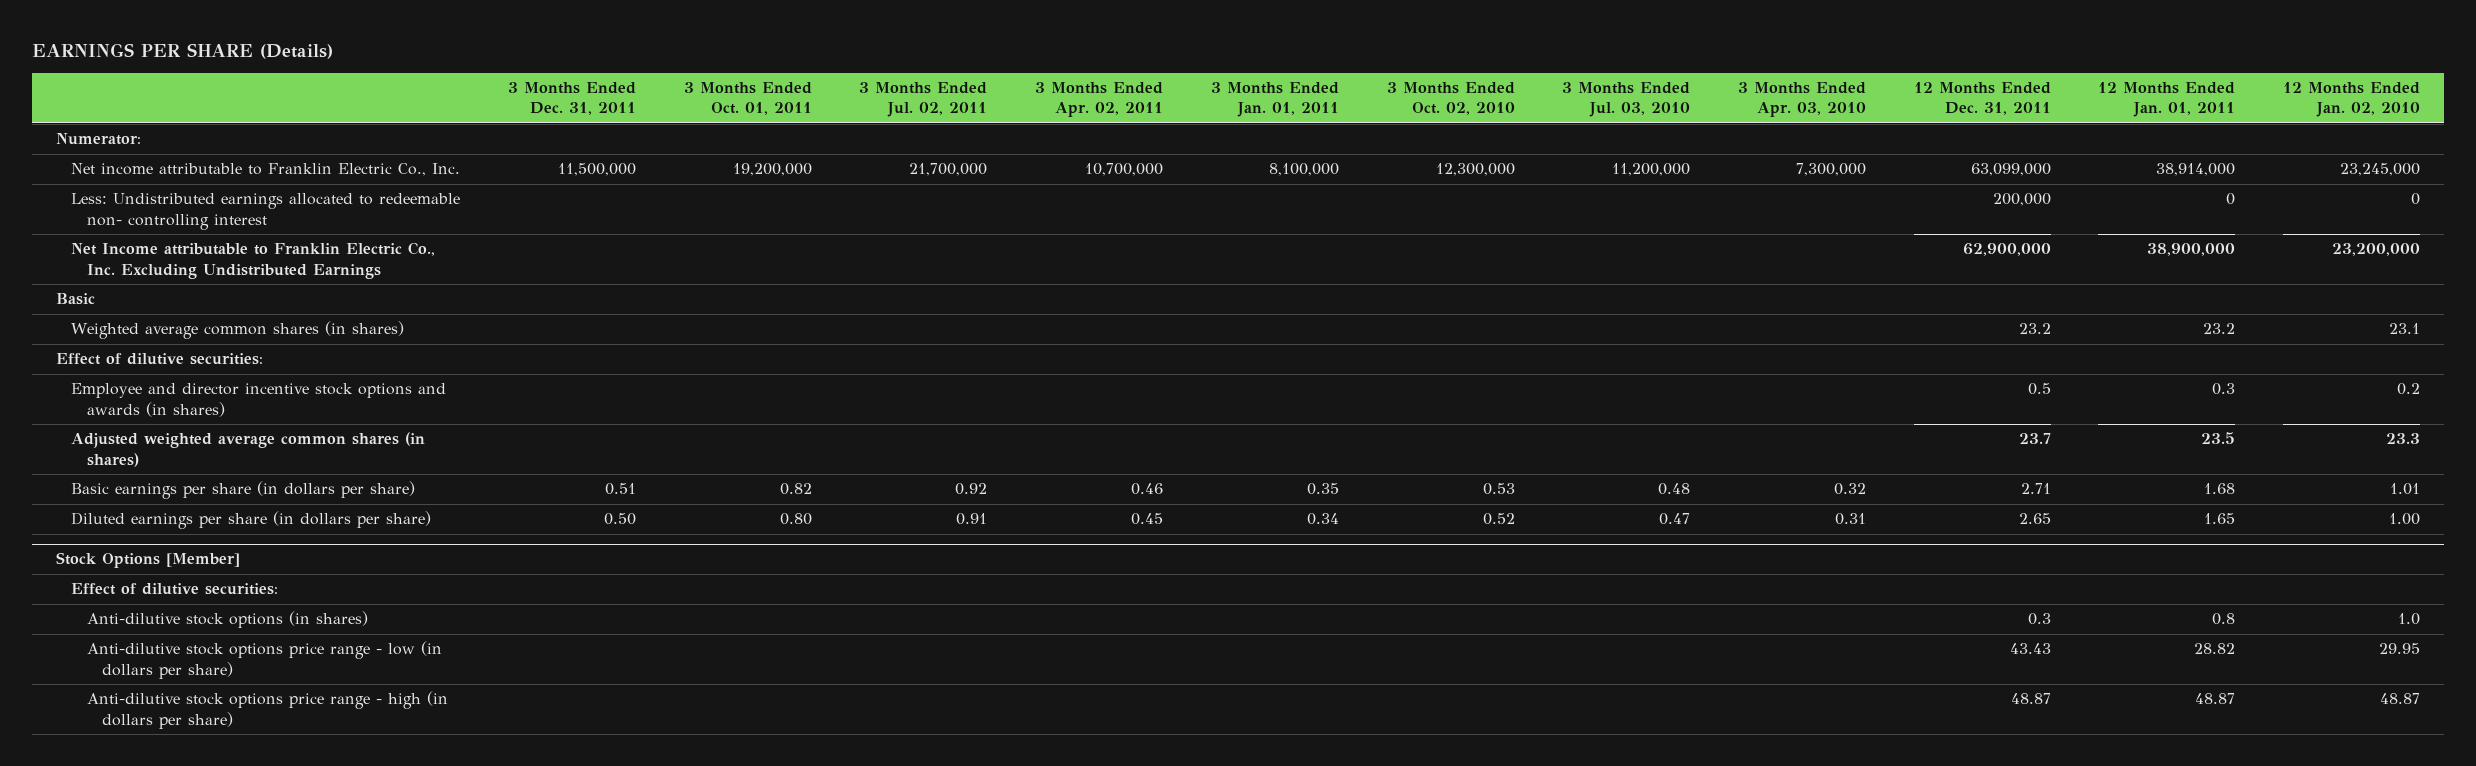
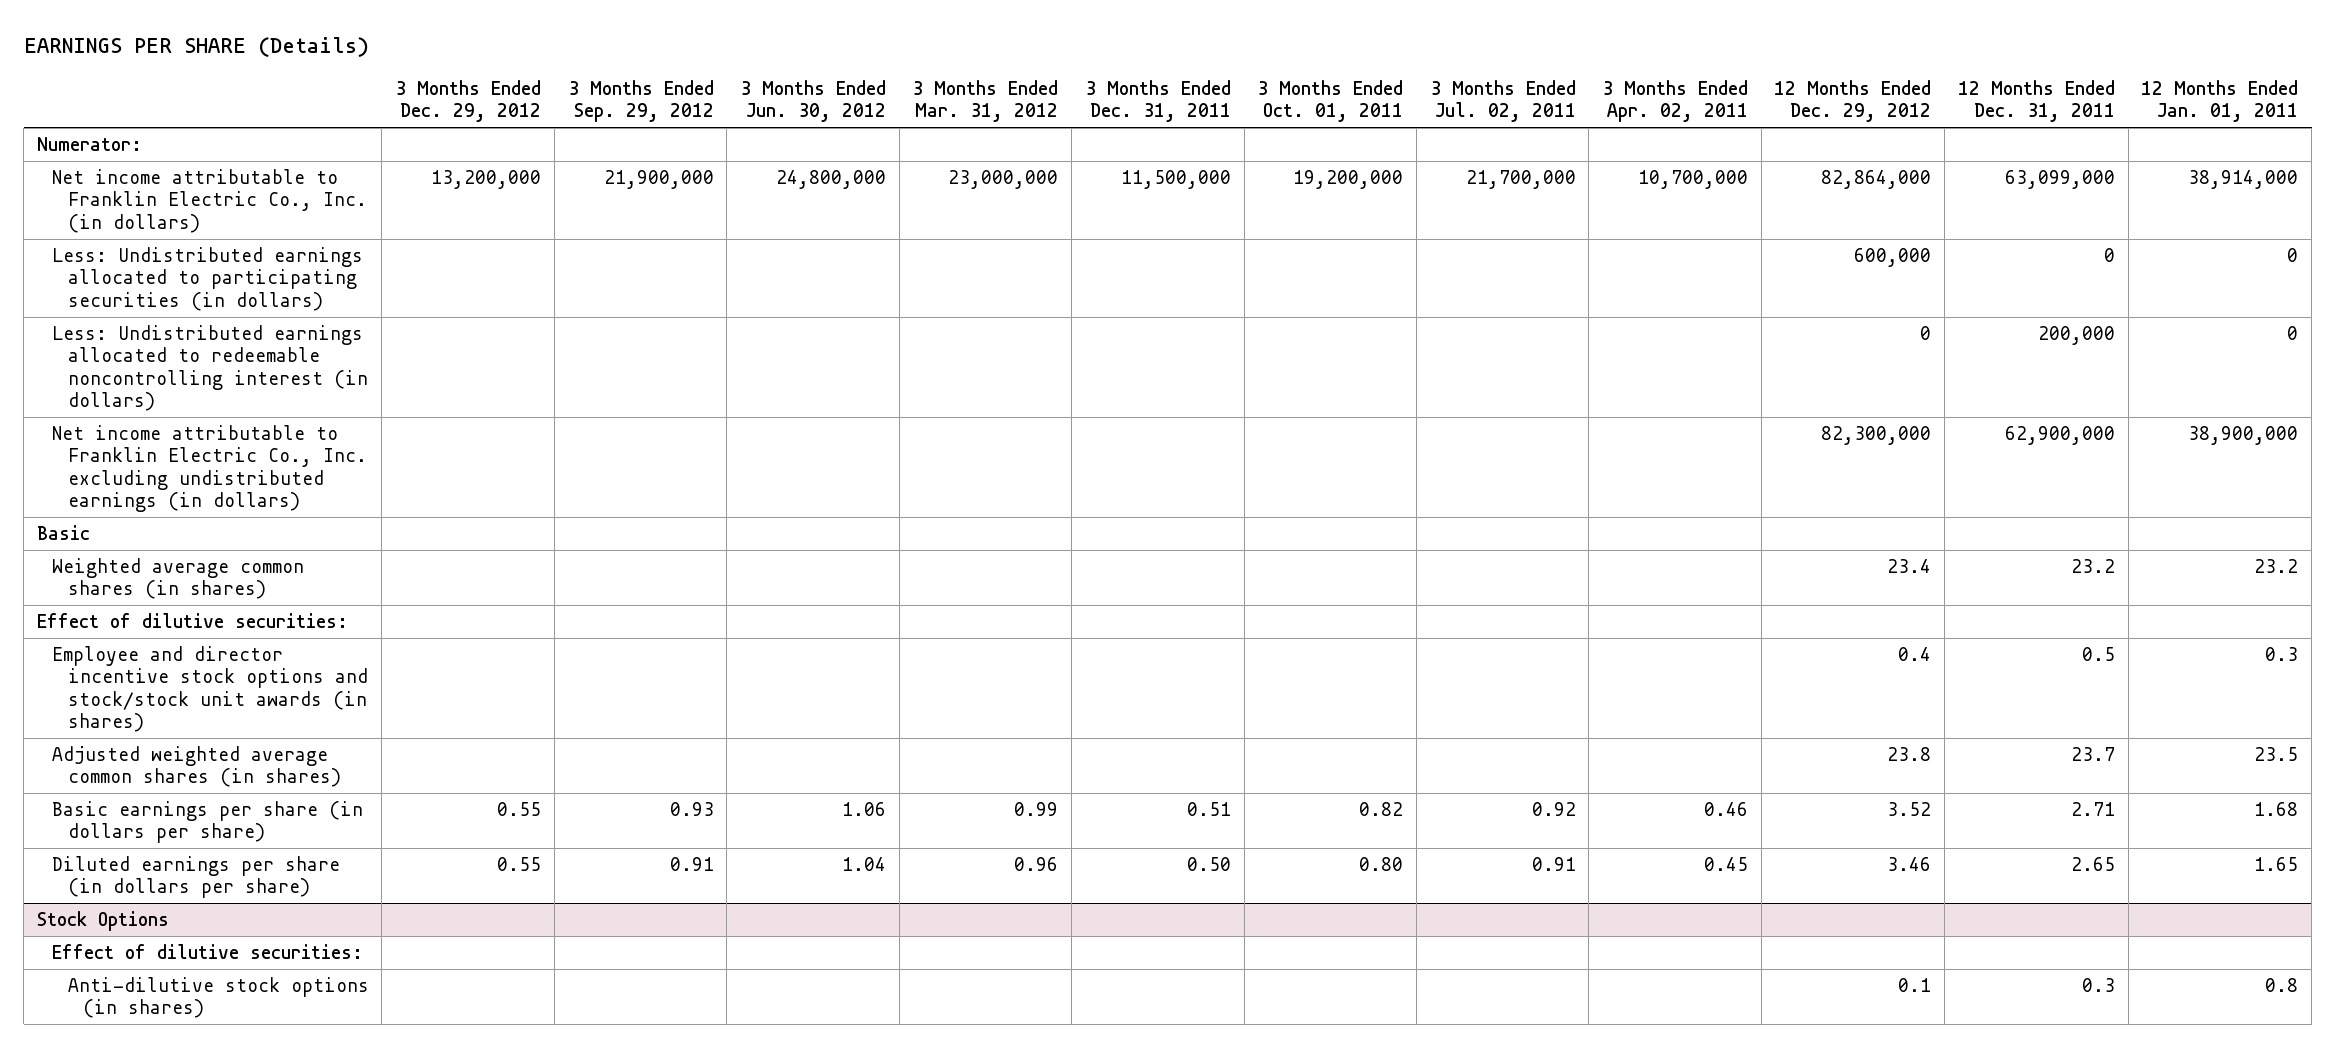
- | 3 Months Ended Dec. 31, 2011 | 3 Months Ended Oct. 01, 2011 | 3 Months Ended Jul. 02, 2011 | 3 Months Ended Apr. 02, 2011 | 3 Months Ended Jan. 01, 2011 | 3 Months Ended Oct. 02, 2010 | 3 Months Ended Jul. 03, 2010 | 3 Months Ended Apr. 03, 2010 | 12 Months Ended Dec. 31, 2011 | 12 Months Ended Jan. 01, 2011 | 12 Months Ended Jan. 02, 2010
+ | 3 Months Ended Dec. 29, 2012 | 3 Months Ended Sep. 29, 2012 | 3 Months Ended Jun. 30, 2012 | 3 Months Ended Mar. 31, 2012 | 3 Months Ended Dec. 31, 2011 | 3 Months Ended Oct. 01, 2011 | 3 Months Ended Jul. 02, 2011 | 3 Months Ended Apr. 02, 2011 | 12 Months Ended Dec. 29, 2012 | 12 Months Ended Dec. 31, 2011 | 12 Months Ended Jan. 01, 2011
- Net income attributable to Franklin Electric Co., Inc. | 11,500,000 | 19,200,000 | 21,700,000 | 10,700,000 | 8,100,000 | 12,300,000 | 11,200,000 | 7,300,000 | 63,099,000 | 38,914,000 | 23,245,000
- Less: Undistributed earnings allocated to redeemable non- controlling interest | | | | | | | | | 200,000 | 0 | 0
- Net Income attributable to Franklin Electric Co., Inc. Excluding Undistributed Earnings | | | | | | | | | 62,900,000 | 38,900,000 | 23,200,000
+ Net income attributable to Franklin Electric Co., Inc. (in dollars) | 13,200,000 | 21,900,000 | 24,800,000 | 23,000,000 | 11,500,000 | 19,200,000 | 21,700,000 | 10,700,000 | 82,864,000 | 63,099,000 | 38,914,000
+ Less: Undistributed earnings allocated to participating securities (in dollars) | | | | | | | | | 600,000 | 0 | 0
+ Less: Undistributed earnings allocated to redeemable noncontrolling interest (in dollars) | | | | | | | | | 0 | 200,000 | 0
+ Net income attributable to Franklin Electric Co., Inc. excluding undistributed earnings (in dollars) | | | | | | | | | 82,300,000 | 62,900,000 | 38,900,000
- Employee and director incentive stock options and awards (in shares) | | | | | | | | | 0.5 | 0.3 | 0.2
+ Employee and director incentive stock options and stock/stock unit awards (in shares) | | | | | | | | | 0.4 | 0.5 | 0.3
- Stock Options [Member]
+ Stock Options
- Anti-dilutive stock options price range - low (in dollars per share) | | | | | | | | | 43.43 | 28.82 | 29.95
- Anti-dilutive stock options price range - high (in dollars per share) | | | | | | | | | 48.87 | 48.87 | 48.87

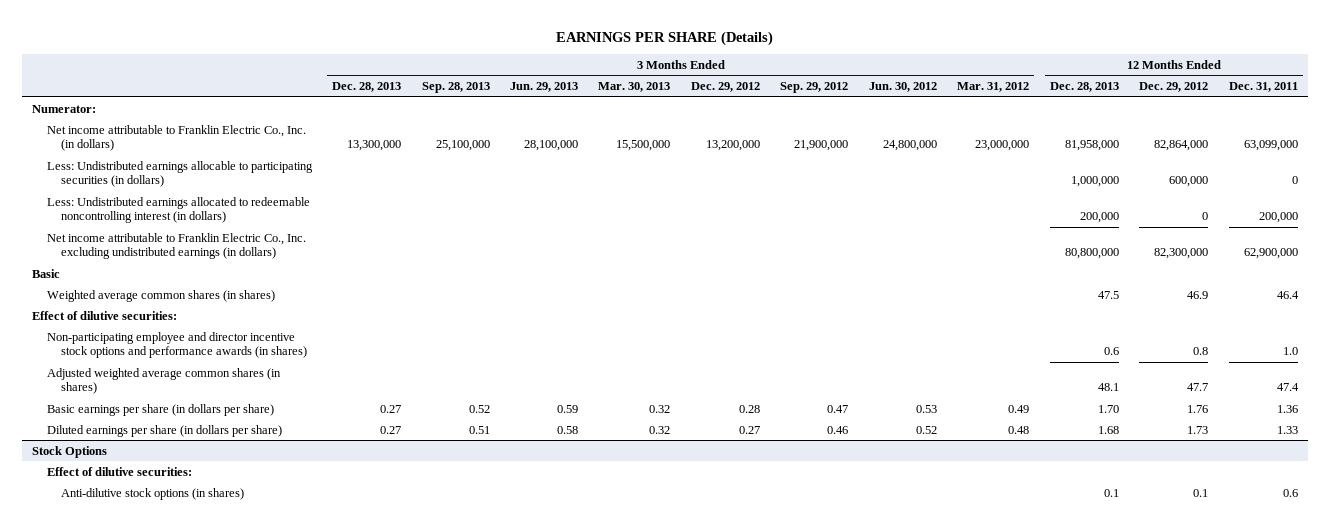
- | 3 Months Ended Dec. 29, 2012 | 3 Months Ended Sep. 29, 2012 | 3 Months Ended Jun. 30, 2012 | 3 Months Ended Mar. 31, 2012 | 3 Months Ended Dec. 31, 2011 | 3 Months Ended Oct. 01, 2011 | 3 Months Ended Jul. 02, 2011 | 3 Months Ended Apr. 02, 2011 | 12 Months Ended Dec. 29, 2012 | 12 Months Ended Dec. 31, 2011 | 12 Months Ended Jan. 01, 2011
+ | 3 Months Ended Dec. 28, 2013 | 3 Months Ended Sep. 28, 2013 | 3 Months Ended Jun. 29, 2013 | 3 Months Ended Mar. 30, 2013 | 3 Months Ended Dec. 29, 2012 | 3 Months Ended Sep. 29, 2012 | 3 Months Ended Jun. 30, 2012 | 3 Months Ended Mar. 31, 2012 | 12 Months Ended Dec. 28, 2013 | 12 Months Ended Dec. 29, 2012 | 12 Months Ended Dec. 31, 2011
- Less: Undistributed earnings allocated to participating securities (in dollars) | | | | | | | | | 600,000 | 0 | 0
+ Less: Undistributed earnings allocable to participating securities (in dollars) | | | | | | | | | 1,000,000 | 600,000 | 0
- Weighted average common shares (in shares) | | | | | | | | | 23.4 | 23.2 | 23.2
+ Weighted average common shares (in shares) | | | | | | | | | 47.5 | 46.9 | 46.4
- Employee and director incentive stock options and stock/stock unit awards (in shares) | | | | | | | | | 0.4 | 0.5 | 0.3
- Adjusted weighted average common shares (in shares) | | | | | | | | | 23.8 | 23.7 | 23.5
- Basic earnings per share (in dollars per share) | 0.55 | 0.93 | 1.06 | 0.99 | 0.51 | 0.82 | 0.92 | 0.46 | 3.52 | 2.71 | 1.68
- Diluted earnings per share (in dollars per share) | 0.55 | 0.91 | 1.04 | 0.96 | 0.50 | 0.80 | 0.91 | 0.45 | 3.46 | 2.65 | 1.65
+ Non-participating employee and director incentive stock options and performance awards (in shares) | | | | | | | | | 0.6 | 0.8 | 1.0
+ Adjusted weighted average common shares (in shares) | | | | | | | | | 48.1 | 47.7 | 47.4
+ Basic earnings per share (in dollars per share) | 0.27 | 0.52 | 0.59 | 0.32 | 0.28 | 0.47 | 0.53 | 0.49 | 1.70 | 1.76 | 1.36
+ Diluted earnings per share (in dollars per share) | 0.27 | 0.51 | 0.58 | 0.32 | 0.27 | 0.46 | 0.52 | 0.48 | 1.68 | 1.73 | 1.33
@ Stock Options
- Anti-dilutive stock options (in shares) | | | | | | | | | 0.1 | 0.3 | 0.8
+ Anti-dilutive stock options (in shares) | | | | | | | | | 0.1 | 0.1 | 0.6

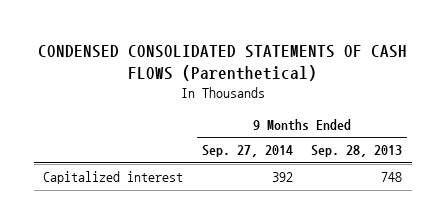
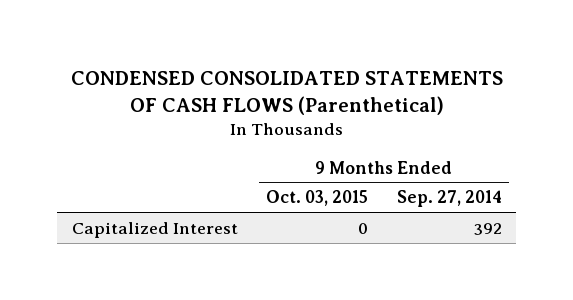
- | 9 Months Ended Sep. 27, 2014 | 9 Months Ended Sep. 28, 2013
+ | 9 Months Ended Oct. 03, 2015 | 9 Months Ended Sep. 27, 2014
- Capitalized interest | 392 | 748
+ Capitalized Interest | 0 | 392

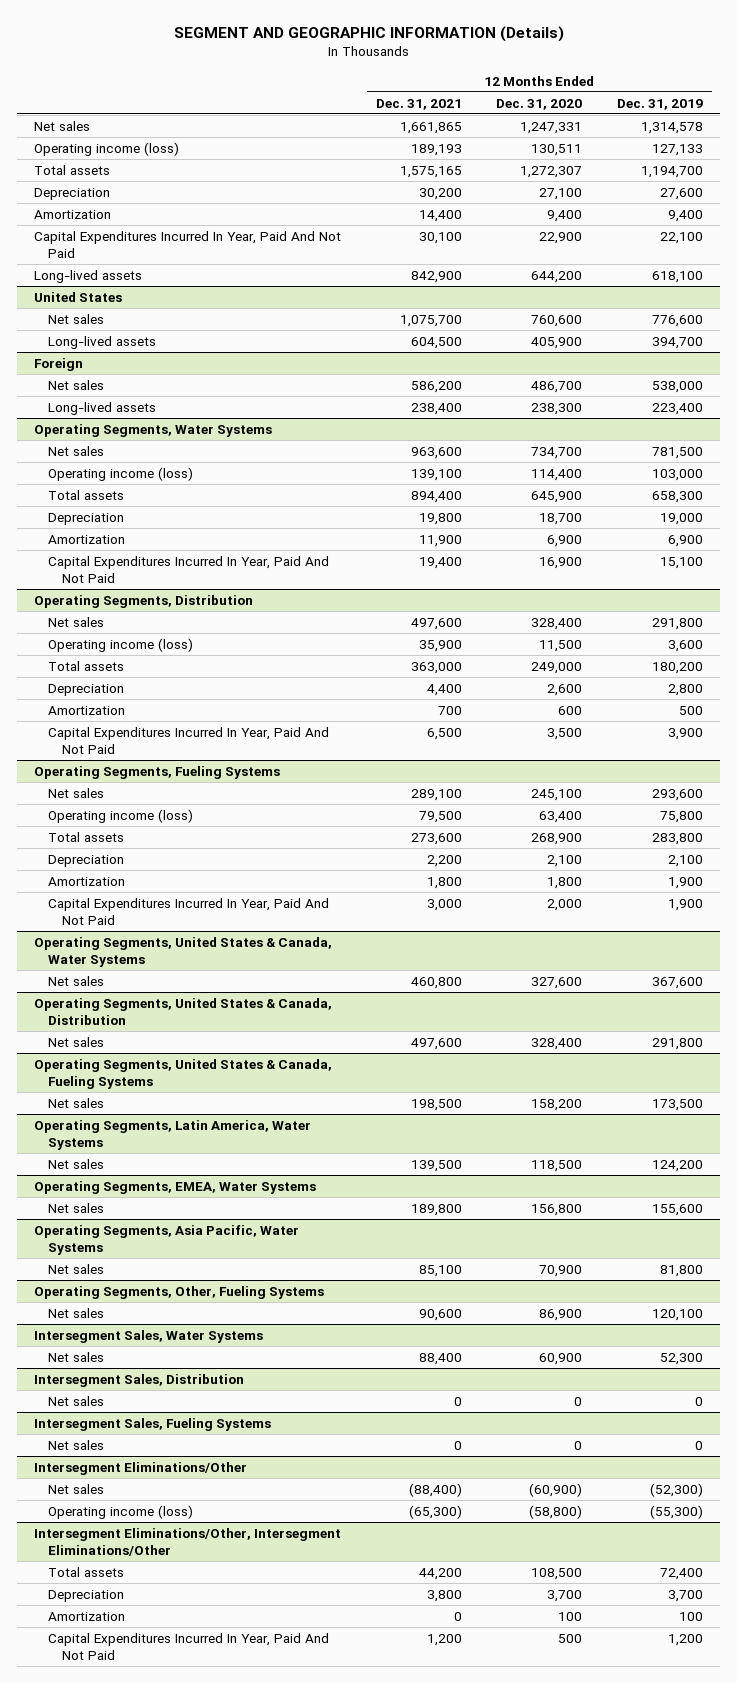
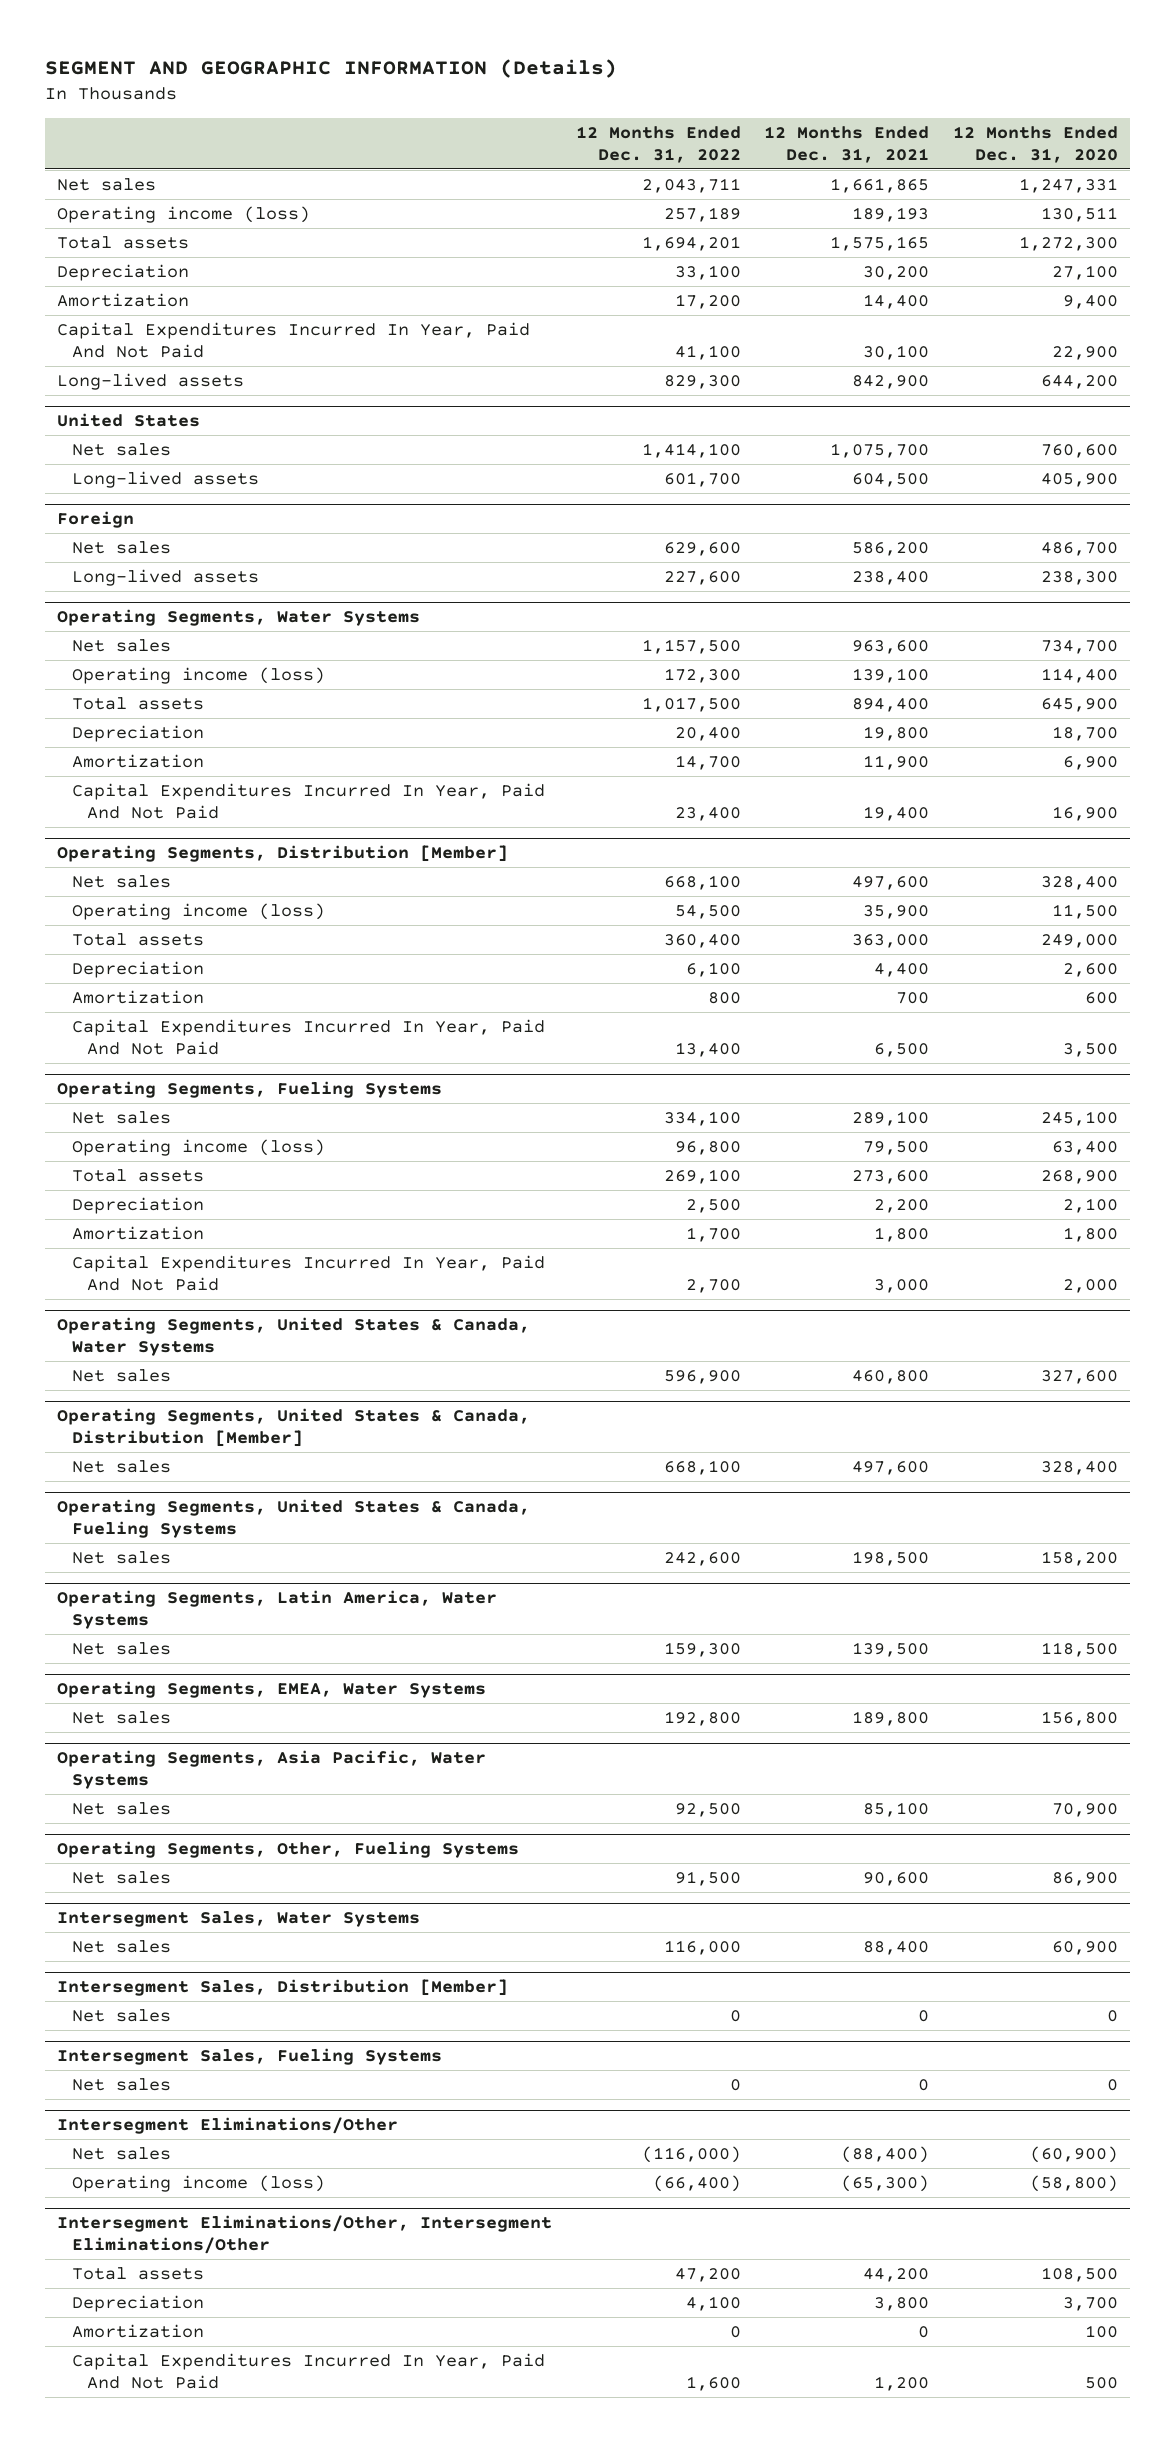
- | 12 Months Ended Dec. 31, 2021 | 12 Months Ended Dec. 31, 2020 | 12 Months Ended Dec. 31, 2019
+ | 12 Months Ended Dec. 31, 2022 | 12 Months Ended Dec. 31, 2021 | 12 Months Ended Dec. 31, 2020
- Total assets | 1,575,165 | 1,272,307 | 1,194,700
+ Total assets | 1,694,201 | 1,575,165 | 1,272,300
- Operating Segments, Distribution
+ Operating Segments, Distribution [Member]
- Operating Segments, United States & Canada, Distribution
+ Operating Segments, United States & Canada, Distribution [Member]
- Intersegment Sales, Distribution
+ Intersegment Sales, Distribution [Member]

